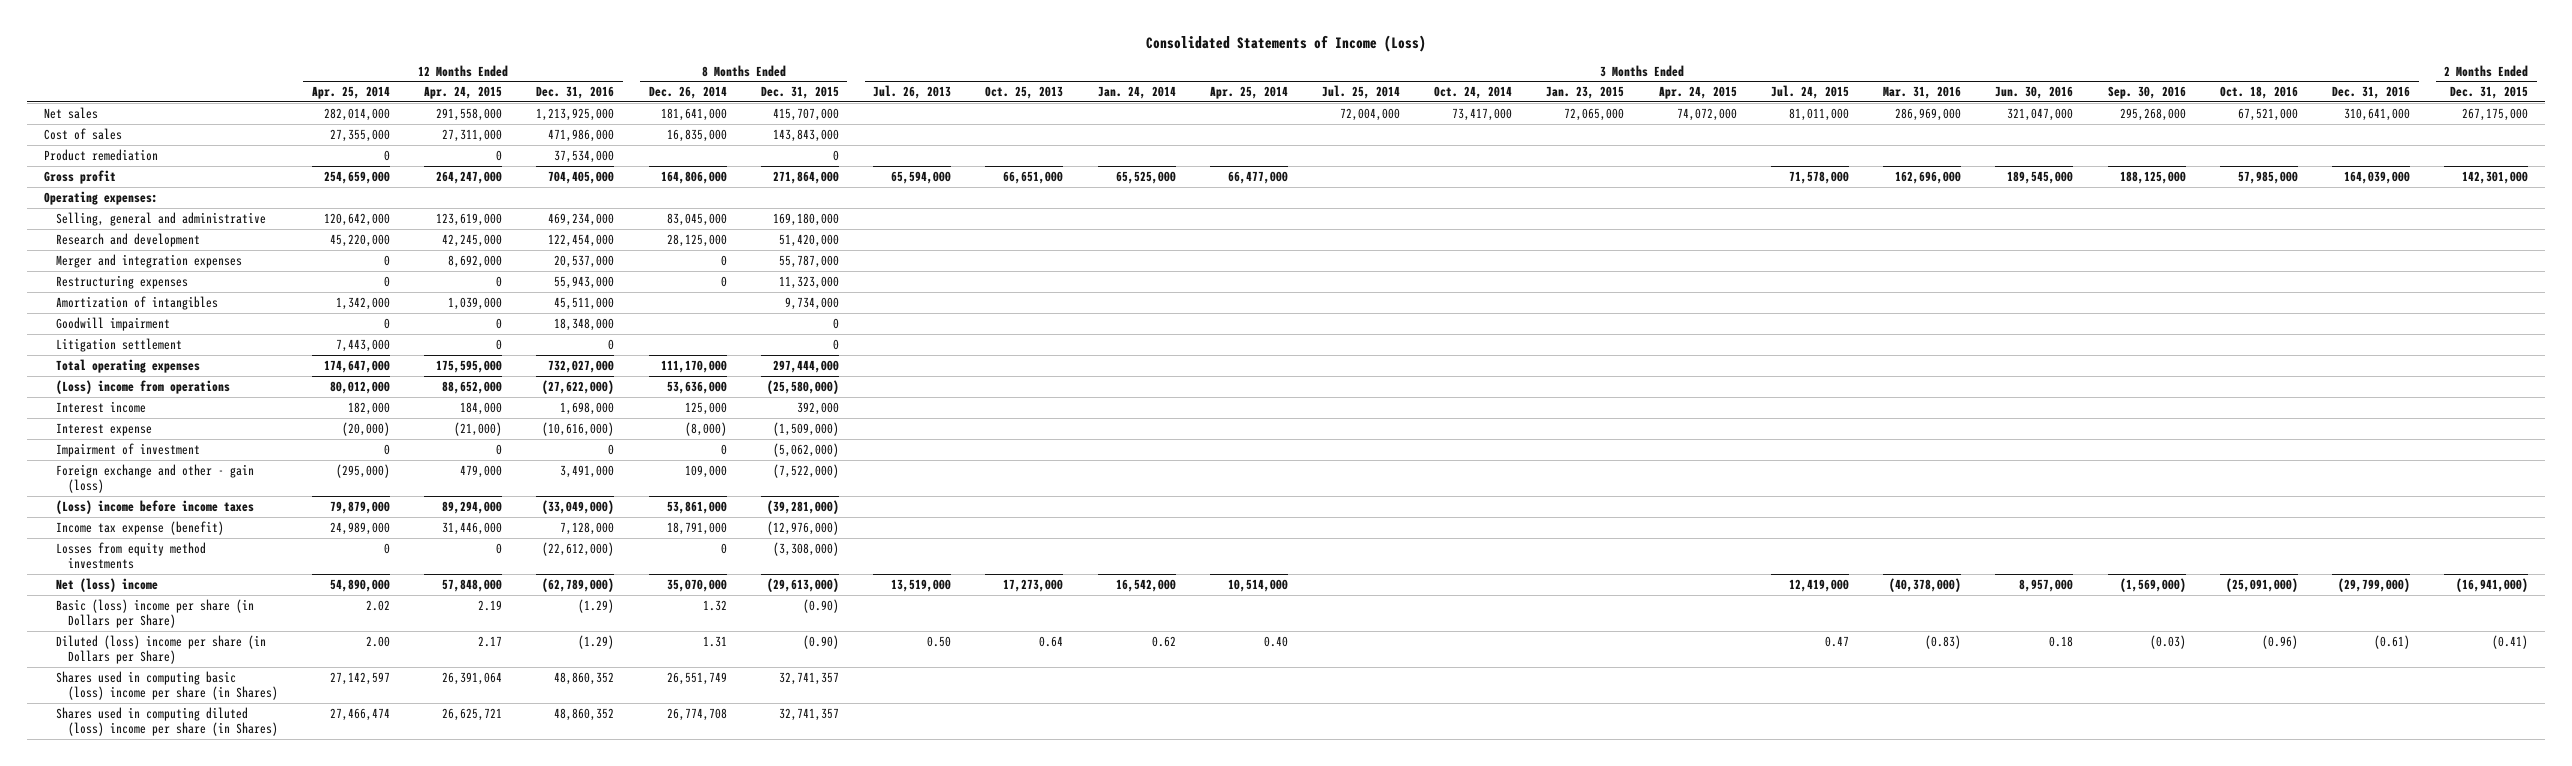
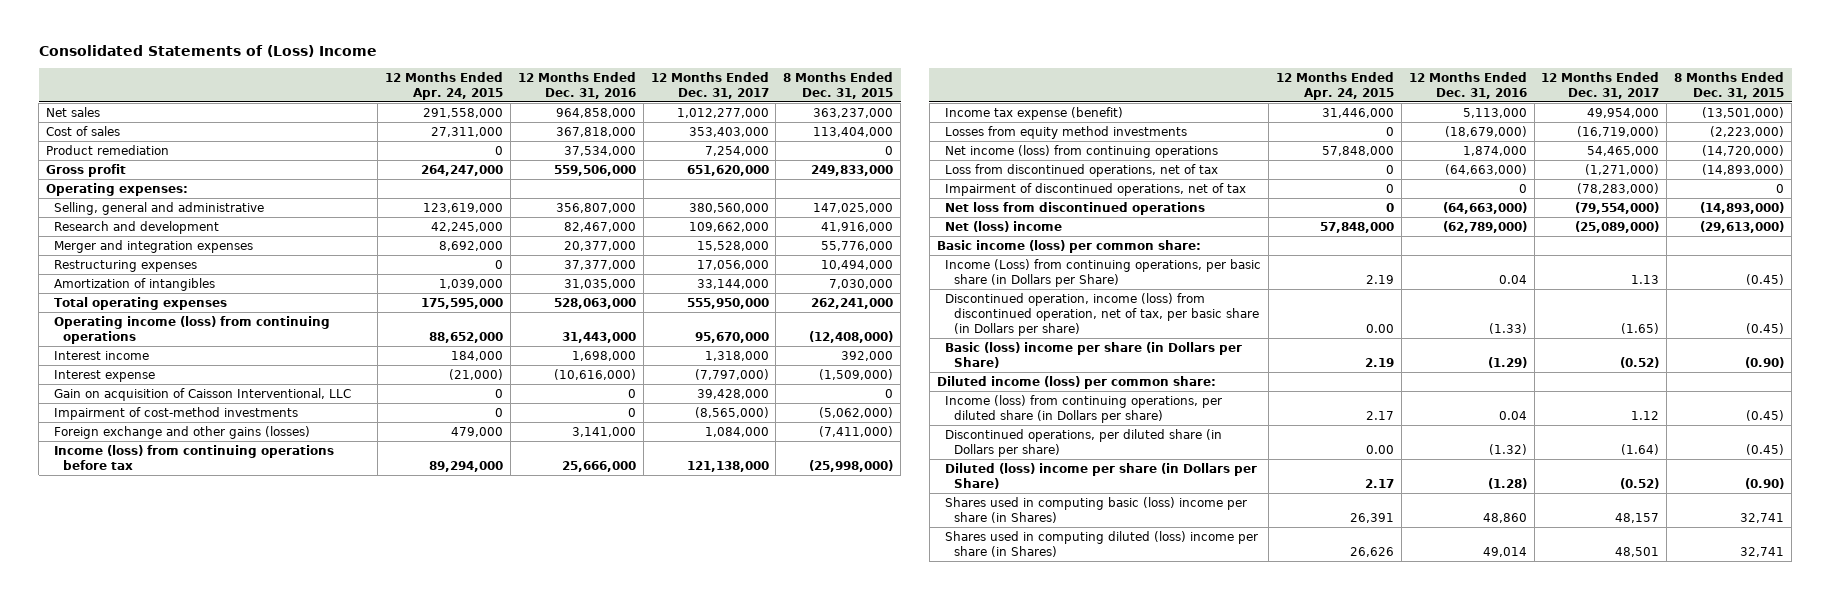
- Consolidated Statements of Income (Loss)
+ Consolidated Statements of (Loss) Income
- | 12 Months Ended Apr. 25, 2014 | 12 Months Ended Apr. 24, 2015 | 12 Months Ended Dec. 31, 2016 | 8 Months Ended Dec. 26, 2014 | 8 Months Ended Dec. 31, 2015 | 3 Months Ended Jul. 26, 2013 | 3 Months Ended Oct. 25, 2013 | 3 Months Ended Jan. 24, 2014 | 3 Months Ended Apr. 25, 2014 | 3 Months Ended Jul. 25, 2014 | 3 Months Ended Oct. 24, 2014 | 3 Months Ended Jan. 23, 2015 | 3 Months Ended Apr. 24, 2015 | 3 Months Ended Jul. 24, 2015 | 3 Months Ended Mar. 31, 2016 | 3 Months Ended Jun. 30, 2016 | 3 Months Ended Sep. 30, 2016 | 3 Months Ended Oct. 18, 2016 | 3 Months Ended Dec. 31, 2016 | 2 Months Ended Dec. 31, 2015
+ | 12 Months Ended Apr. 24, 2015 | 12 Months Ended Dec. 31, 2016 | 12 Months Ended Dec. 31, 2017 | 8 Months Ended Dec. 31, 2015
- Net sales | 282,014,000 | 291,558,000 | 1,213,925,000 | 181,641,000 | 415,707,000 | | | | | 72,004,000 | 73,417,000 | 72,065,000 | 74,072,000 | 81,011,000 | 286,969,000 | 321,047,000 | 295,268,000 | 67,521,000 | 310,641,000 | 267,175,000
- Cost of sales | 27,355,000 | 27,311,000 | 471,986,000 | 16,835,000 | 143,843,000 | | | | | | | | | | | | | | |
+ Net sales | 291,558,000 | 964,858,000 | 1,012,277,000 | 363,237,000
+ Cost of sales | 27,311,000 | 367,818,000 | 353,403,000 | 113,404,000
- Gross profit | 254,659,000 | 264,247,000 | 704,405,000 | 164,806,000 | 271,864,000 | 65,594,000 | 66,651,000 | 65,525,000 | 66,477,000 | | | | | 71,578,000 | 162,696,000 | 189,545,000 | 188,125,000 | 57,985,000 | 164,039,000 | 142,301,000
+ Gross profit | 264,247,000 | 559,506,000 | 651,620,000 | 249,833,000
- Selling, general and administrative | 120,642,000 | 123,619,000 | 469,234,000 | 83,045,000 | 169,180,000 | | | | | | | | | | | | | | |
- Research and development | 45,220,000 | 42,245,000 | 122,454,000 | 28,125,000 | 51,420,000 | | | | | | | | | | | | | | |
- Merger and integration expenses | 0 | 8,692,000 | 20,537,000 | 0 | 55,787,000 | | | | | | | | | | | | | | |
- Restructuring expenses | 0 | 0 | 55,943,000 | 0 | 11,323,000 | | | | | | | | | | | | | | |
- Amortization of intangibles | 1,342,000 | 1,039,000 | 45,511,000 | | 9,734,000 | | | | | | | | | | | | | | |
- Goodwill impairment | 0 | 0 | 18,348,000 | | 0 | | | | | | | | | | | | | | |
- Litigation settlement | 7,443,000 | 0 | 0 | | 0 | | | | | | | | | | | | | | |
- Total operating expenses | 174,647,000 | 175,595,000 | 732,027,000 | 111,170,000 | 297,444,000 | | | | | | | | | | | | | | |
- (Loss) income from operations | 80,012,000 | 88,652,000 | (27,622,000) | 53,636,000 | (25,580,000) | | | | | | | | | | | | | | |
+ Selling, general and administrative | 123,619,000 | 356,807,000 | 380,560,000 | 147,025,000
+ Research and development | 42,245,000 | 82,467,000 | 109,662,000 | 41,916,000
+ Merger and integration expenses | 8,692,000 | 20,377,000 | 15,528,000 | 55,776,000
+ Restructuring expenses | 0 | 37,377,000 | 17,056,000 | 10,494,000
+ Amortization of intangibles | 1,039,000 | 31,035,000 | 33,144,000 | 7,030,000
+ Total operating expenses | 175,595,000 | 528,063,000 | 555,950,000 | 262,241,000
+ Operating income (loss) from continuing operations | 88,652,000 | 31,443,000 | 95,670,000 | (12,408,000)
- Impairment of investment | 0 | 0 | 0 | 0 | (5,062,000) | | | | | | | | | | | | | | |
- Foreign exchange and other - gain (loss) | (295,000) | 479,000 | 3,491,000 | 109,000 | (7,522,000) | | | | | | | | | | | | | | |
- (Loss) income before income taxes | 79,879,000 | 89,294,000 | (33,049,000) | 53,861,000 | (39,281,000) | | | | | | | | | | | | | | |
- Income tax expense (benefit) | 24,989,000 | 31,446,000 | 7,128,000 | 18,791,000 | (12,976,000) | | | | | | | | | | | | | | |
- Losses from equity method investments | 0 | 0 | (22,612,000) | 0 | (3,308,000) | | | | | | | | | | | | | | |
+ Gain on acquisition of Caisson Interventional, LLC | 0 | 0 | 39,428,000 | 0
+ Impairment of cost-method investments | 0 | 0 | (8,565,000) | (5,062,000)
+ Foreign exchange and other gains (losses) | 479,000 | 3,141,000 | 1,084,000 | (7,411,000)
+ Income (loss) from continuing operations before tax | 89,294,000 | 25,666,000 | 121,138,000 | (25,998,000)
+ Income tax expense (benefit) | 31,446,000 | 5,113,000 | 49,954,000 | (13,501,000)
+ Losses from equity method investments | 0 | (18,679,000) | (16,719,000) | (2,223,000)
+ Net income (loss) from continuing operations | 57,848,000 | 1,874,000 | 54,465,000 | (14,720,000)
+ Loss from discontinued operations, net of tax | 0 | (64,663,000) | (1,271,000) | (14,893,000)
+ Impairment of discontinued operations, net of tax | 0 | 0 | (78,283,000) | 0
+ Net loss from discontinued operations | 0 | (64,663,000) | (79,554,000) | (14,893,000)
+ Basic income (loss) per common share:
+ Income (Loss) from continuing operations, per basic share (in Dollars per Share) | 2.19 | 0.04 | 1.13 | (0.45)
+ Discontinued operation, income (loss) from discontinued operation, net of tax, per basic share (in Dollars per share) | 0.00 | (1.33) | (1.65) | (0.45)
- Diluted (loss) income per share (in Dollars per Share) | 2.00 | 2.17 | (1.29) | 1.31 | (0.90) | 0.50 | 0.64 | 0.62 | 0.40 | | | | | 0.47 | (0.83) | 0.18 | (0.03) | (0.96) | (0.61) | (0.41)
- Shares used in computing basic (loss) income per share (in Shares) | 27,142,597 | 26,391,064 | 48,860,352 | 26,551,749 | 32,741,357 | | | | | | | | | | | | | | |
- Shares used in computing diluted (loss) income per share (in Shares) | 27,466,474 | 26,625,721 | 48,860,352 | 26,774,708 | 32,741,357 | | | | | | | | | | | | | | |
+ Diluted income (loss) per common share:
+ Income (loss) from continuing operations, per diluted share (in Dollars per share) | 2.17 | 0.04 | 1.12 | (0.45)
+ Discontinued operations, per diluted share (in Dollars per share) | 0.00 | (1.32) | (1.64) | (0.45)
+ Diluted (loss) income per share (in Dollars per Share) | 2.17 | (1.28) | (0.52) | (0.90)
+ Shares used in computing basic (loss) income per share (in Shares) | 26,391 | 48,860 | 48,157 | 32,741
+ Shares used in computing diluted (loss) income per share (in Shares) | 26,626 | 49,014 | 48,501 | 32,741

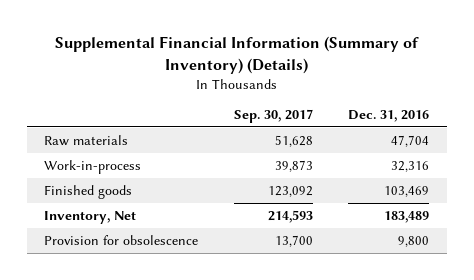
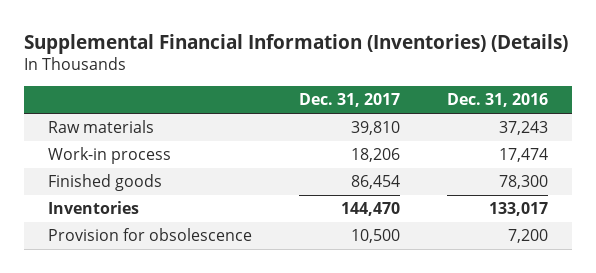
- Supplemental Financial Information (Summary of Inventory) (Details)
+ Supplemental Financial Information (Inventories) (Details)
- | Sep. 30, 2017 | Dec. 31, 2016
+ | Dec. 31, 2017 | Dec. 31, 2016
- Raw materials | 51,628 | 47,704
- Work-in-process | 39,873 | 32,316
- Finished goods | 123,092 | 103,469
- Inventory, Net | 214,593 | 183,489
- Provision for obsolescence | 13,700 | 9,800
+ Raw materials | 39,810 | 37,243
+ Work-in process | 18,206 | 17,474
+ Finished goods | 86,454 | 78,300
+ Inventories | 144,470 | 133,017
+ Provision for obsolescence | 10,500 | 7,200

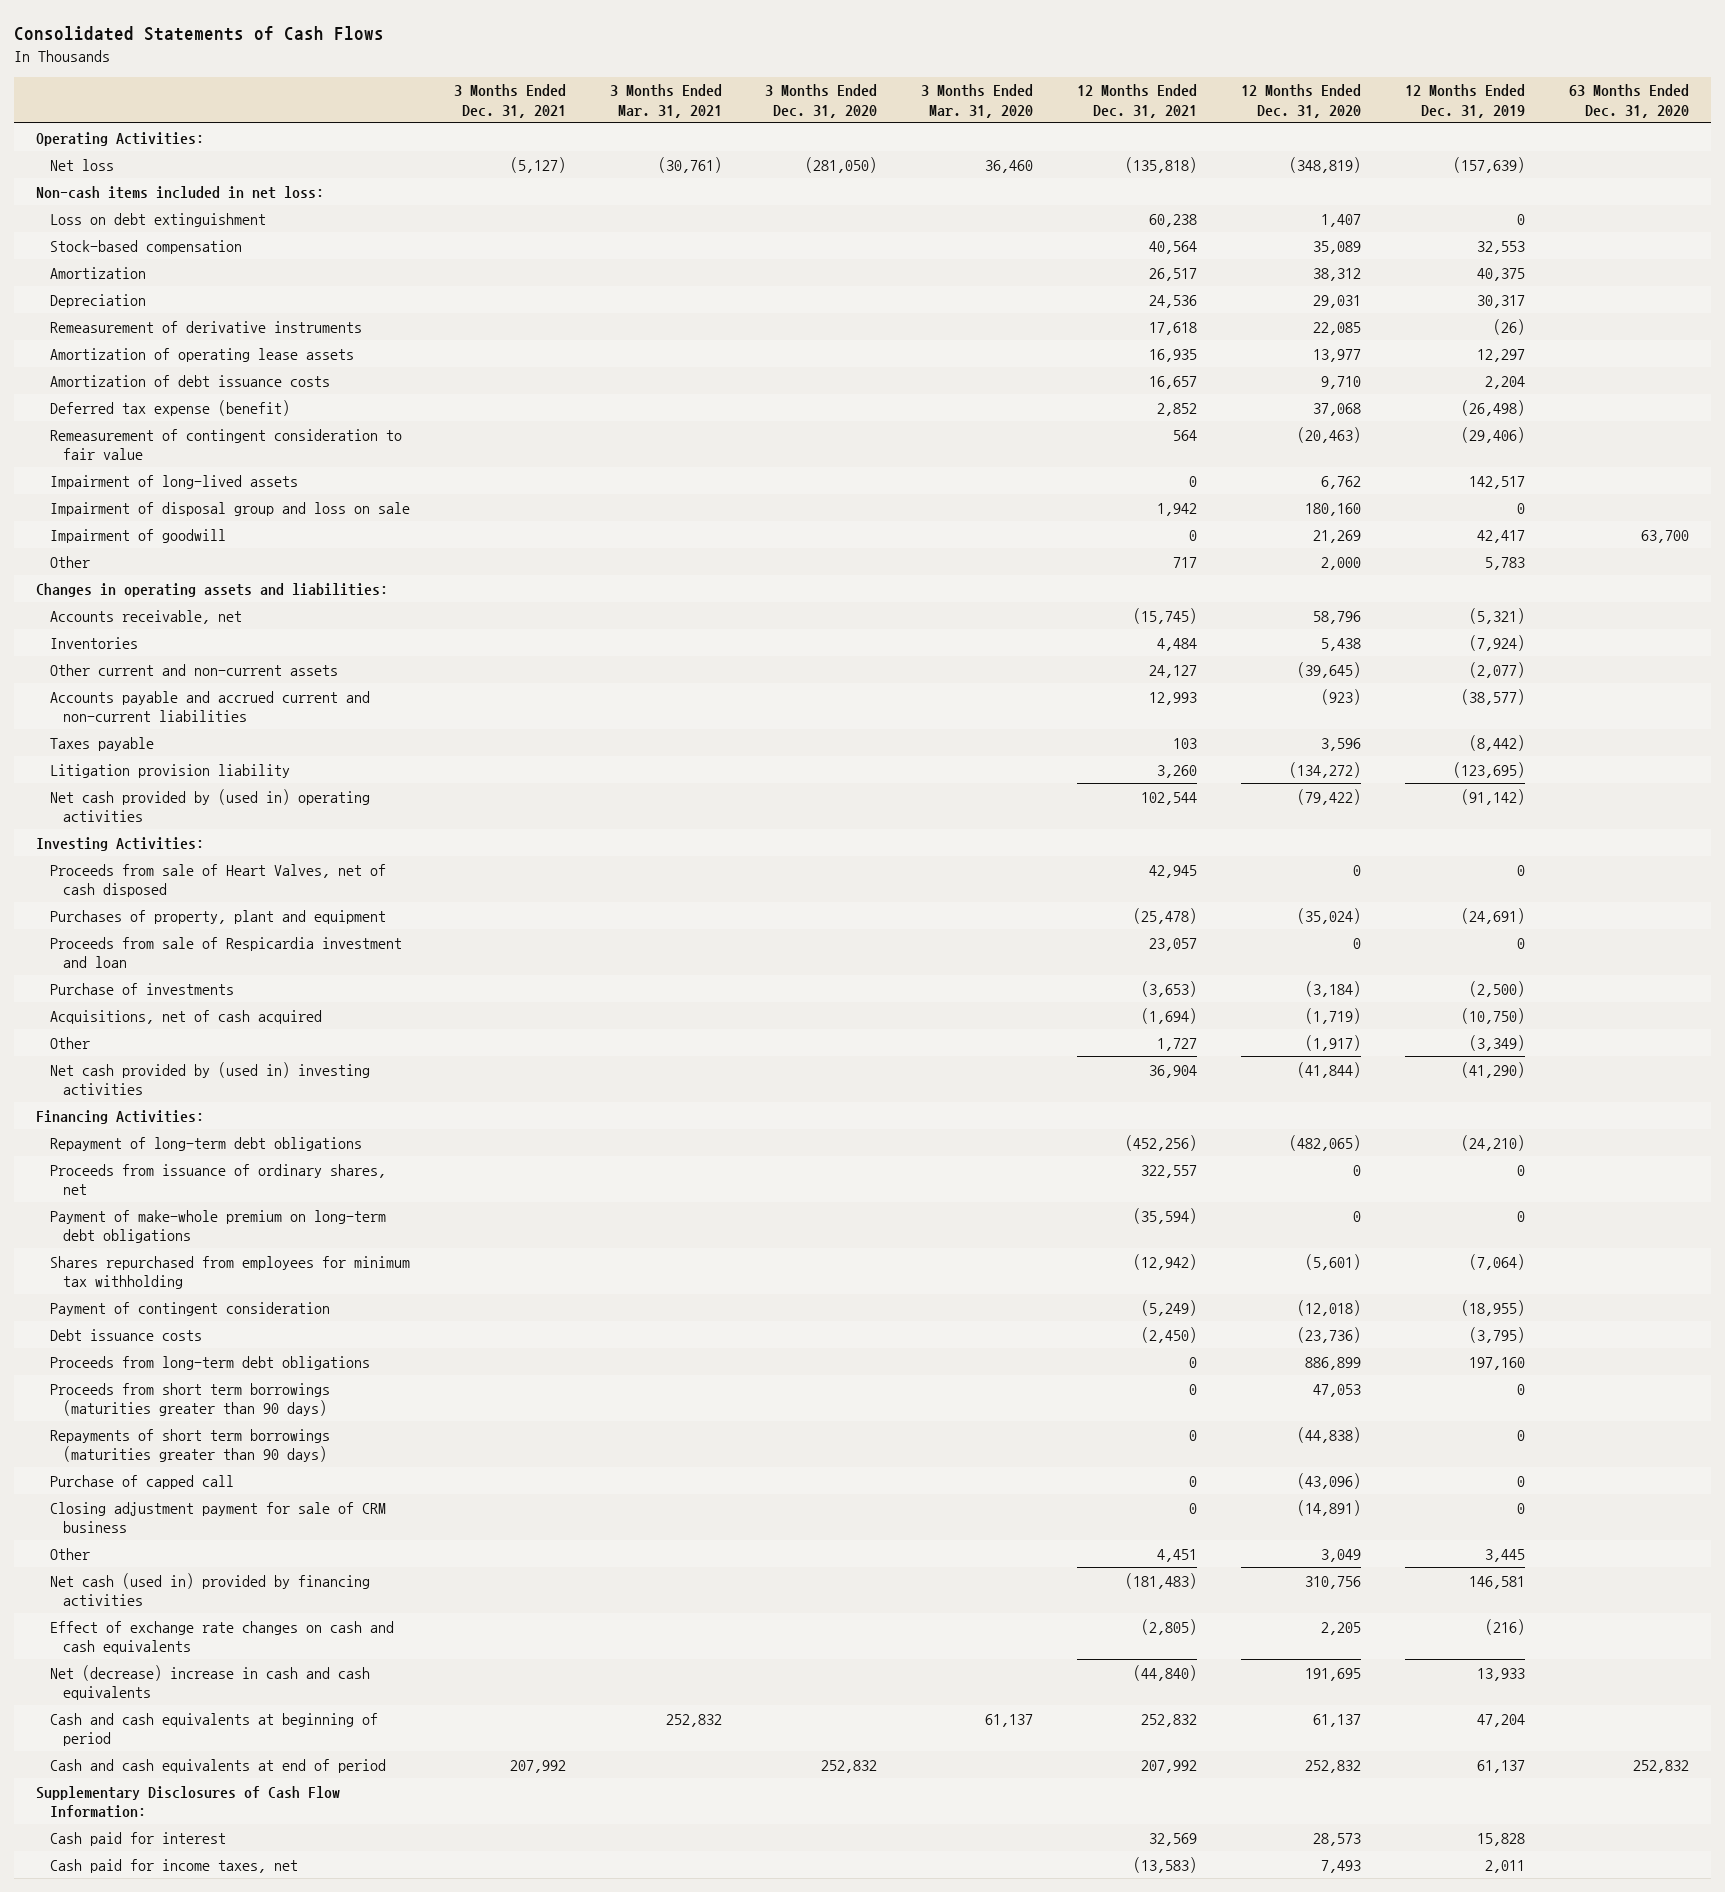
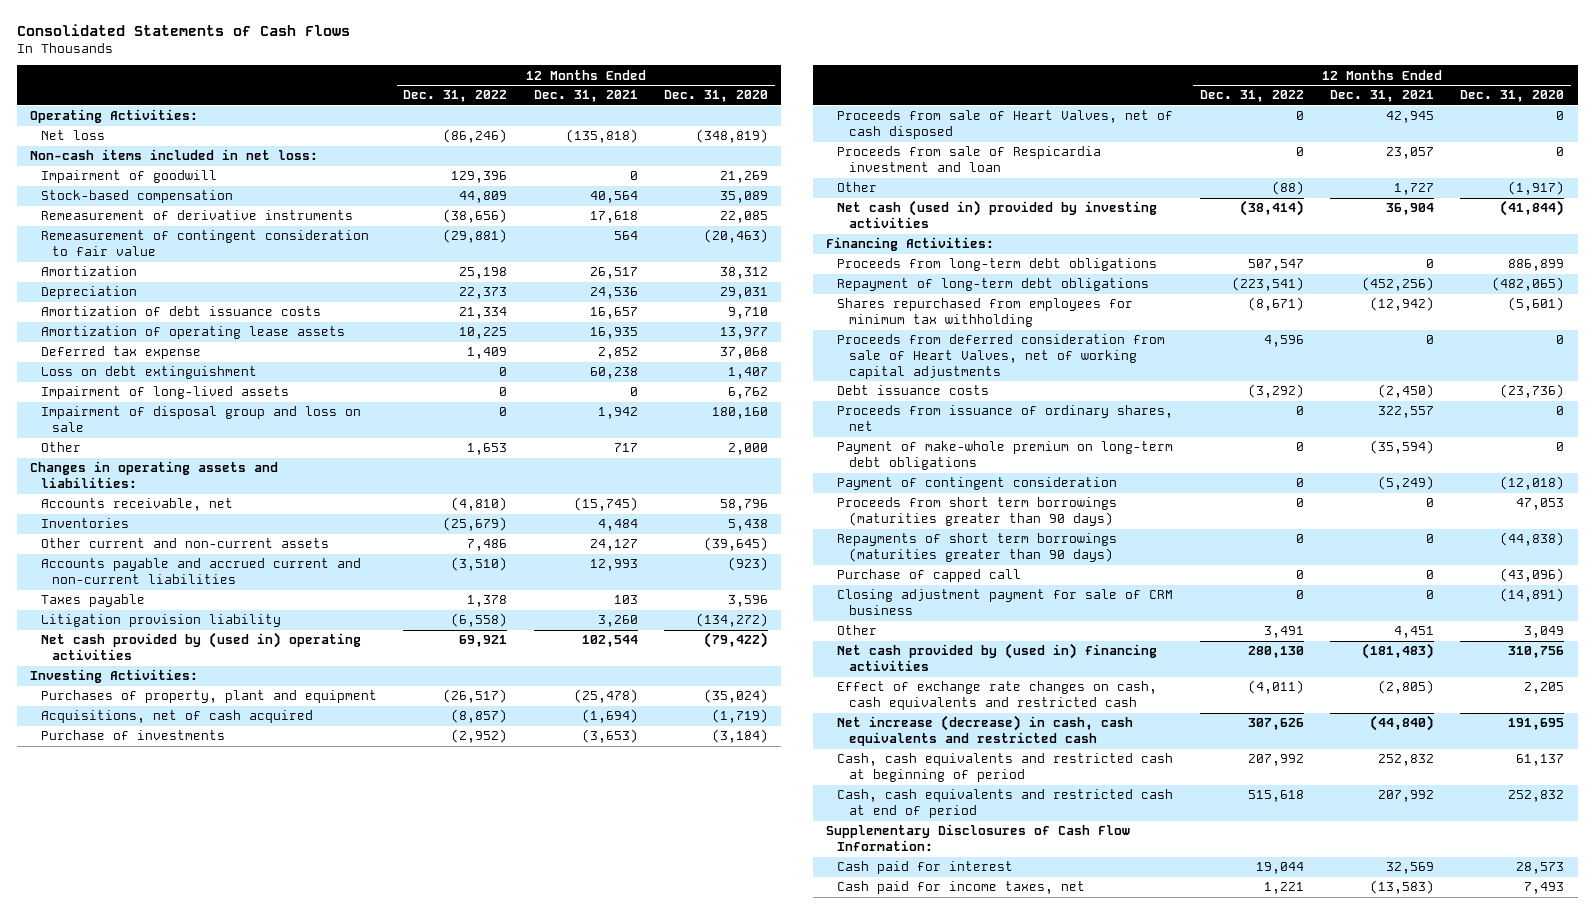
- | 3 Months Ended Dec. 31, 2021 | 3 Months Ended Mar. 31, 2021 | 3 Months Ended Dec. 31, 2020 | 3 Months Ended Mar. 31, 2020 | 12 Months Ended Dec. 31, 2021 | 12 Months Ended Dec. 31, 2020 | 12 Months Ended Dec. 31, 2019 | 63 Months Ended Dec. 31, 2020
+ | 12 Months Ended Dec. 31, 2022 | 12 Months Ended Dec. 31, 2021 | 12 Months Ended Dec. 31, 2020
moved up: Impairment of goodwill | 129,396 | 0 | 21,269
moved up: Remeasurement of derivative instruments | (38,656) | 17,618 | 22,085
moved up: Remeasurement of contingent consideration to fair value | (29,881) | 564 | (20,463)
- Deferred tax expense (benefit) | | | | | 2,852 | 37,068 | (26,498) |
moved down: Amortization of operating lease assets | 10,225 | 16,935 | 13,977
+ Deferred tax expense | 1,409 | 2,852 | 37,068
moved down: Loss on debt extinguishment | 0 | 60,238 | 1,407
moved down: Purchase of investments | (2,952) | (3,653) | (3,184)
moved down: Proceeds from sale of Heart Valves, net of cash disposed | 0 | 42,945 | 0
moved down: Proceeds from sale of Respicardia investment and loan | 0 | 23,057 | 0
- Net cash provided by (used in) investing activities | | | | | 36,904 | (41,844) | (41,290) |
+ Net cash (used in) provided by investing activities | (38,414) | 36,904 | (41,844)
moved up: Proceeds from long-term debt obligations | 507,547 | 0 | 886,899
moved up: Shares repurchased from employees for minimum tax withholding | (8,671) | (12,942) | (5,601)
+ Proceeds from deferred consideration from sale of Heart Valves, net of working capital adjustments | 4,596 | 0 | 0
moved up: Debt issuance costs | (3,292) | (2,450) | (23,736)
- Net cash (used in) provided by financing activities | | | | | (181,483) | 310,756 | 146,581 |
- Effect of exchange rate changes on cash and cash equivalents | | | | | (2,805) | 2,205 | (216) |
- Net (decrease) increase in cash and cash equivalents | | | | | (44,840) | 191,695 | 13,933 |
- Cash and cash equivalents at beginning of period | | 252,832 | | 61,137 | 252,832 | 61,137 | 47,204 |
- Cash and cash equivalents at end of period | 207,992 | | 252,832 | | 207,992 | 252,832 | 61,137 | 252,832
+ Net cash provided by (used in) financing activities | 280,130 | (181,483) | 310,756
+ Effect of exchange rate changes on cash, cash equivalents and restricted cash | (4,011) | (2,805) | 2,205
+ Net increase (decrease) in cash, cash equivalents and restricted cash | 307,626 | (44,840) | 191,695
+ Cash, cash equivalents and restricted cash at beginning of period | 207,992 | 252,832 | 61,137
+ Cash, cash equivalents and restricted cash at end of period | 515,618 | 207,992 | 252,832

